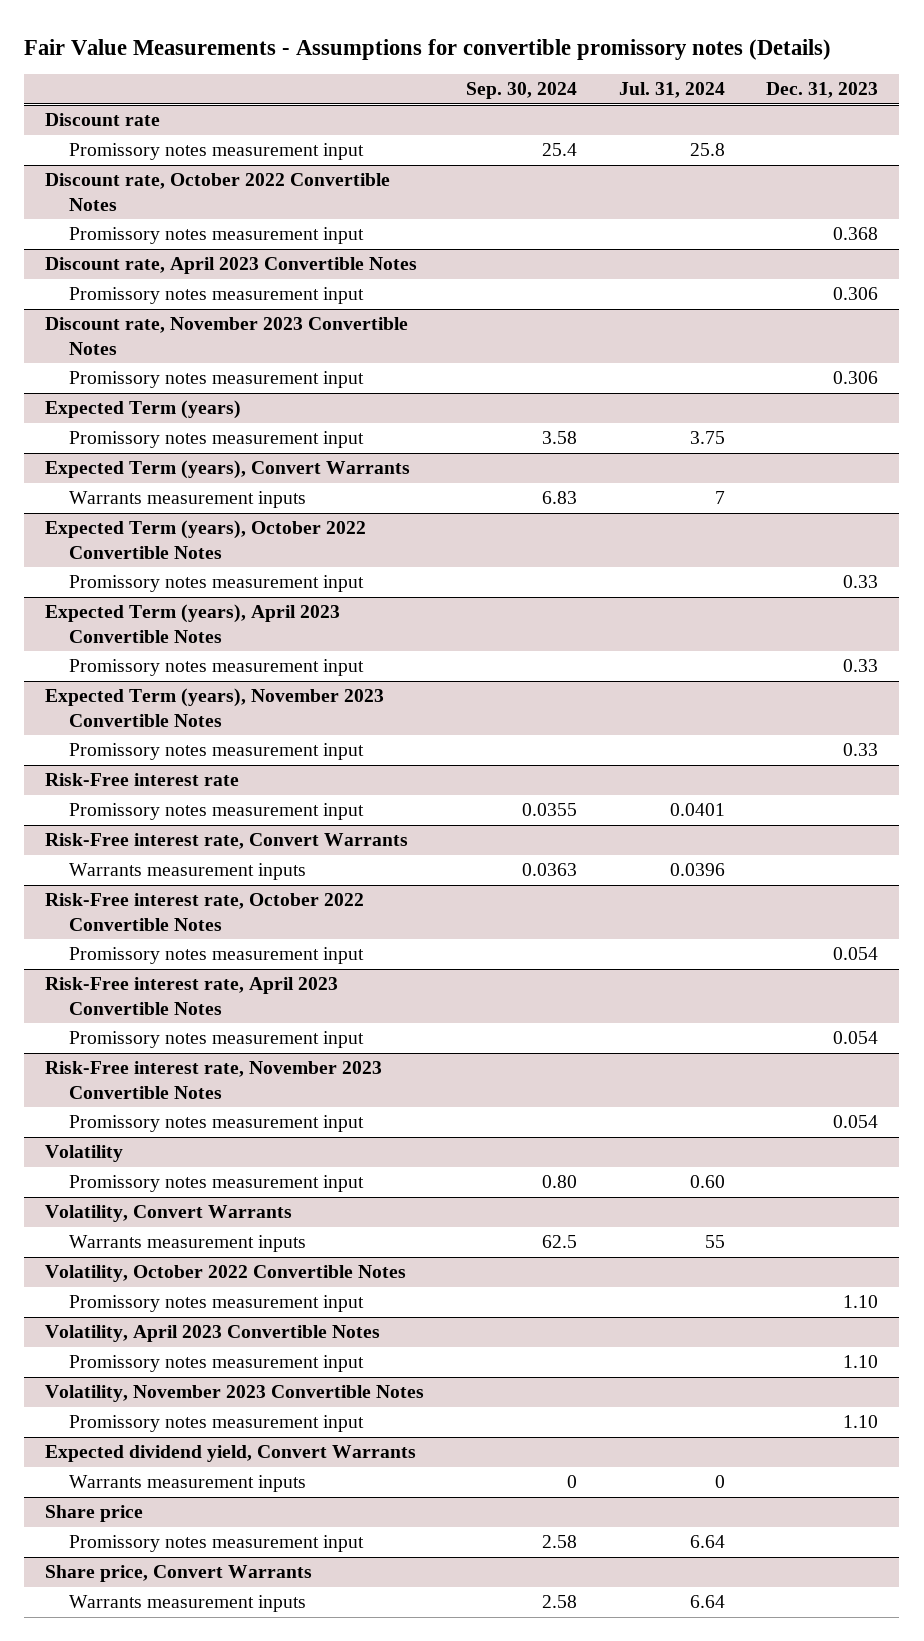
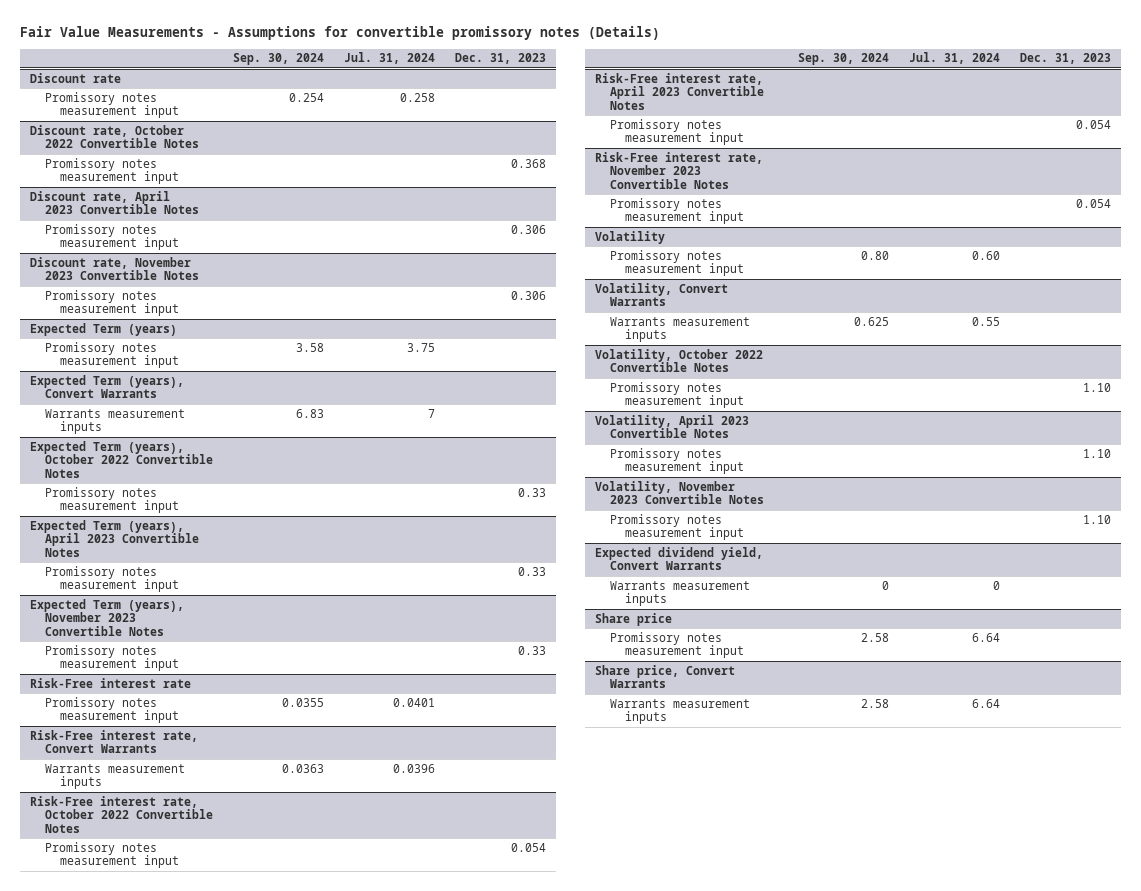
@ Discount rate
- Promissory notes measurement input | 25.4 | 25.8 |
+ Promissory notes measurement input | 0.254 | 0.258 |
@ Volatility, Convert Warrants
- Warrants measurement inputs | 62.5 | 55 |
+ Warrants measurement inputs | 0.625 | 0.55 |

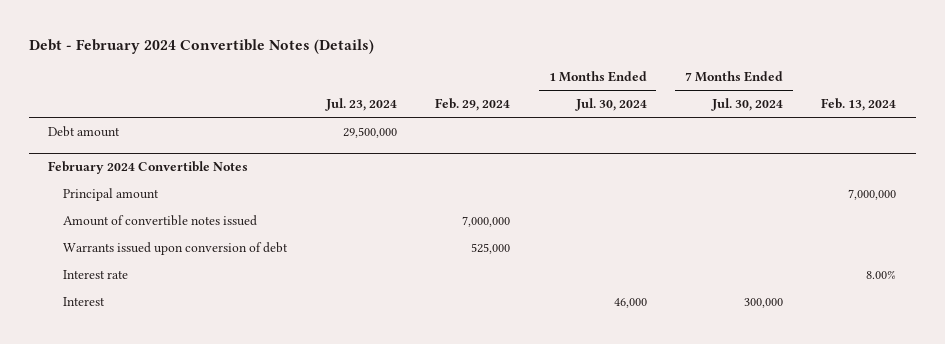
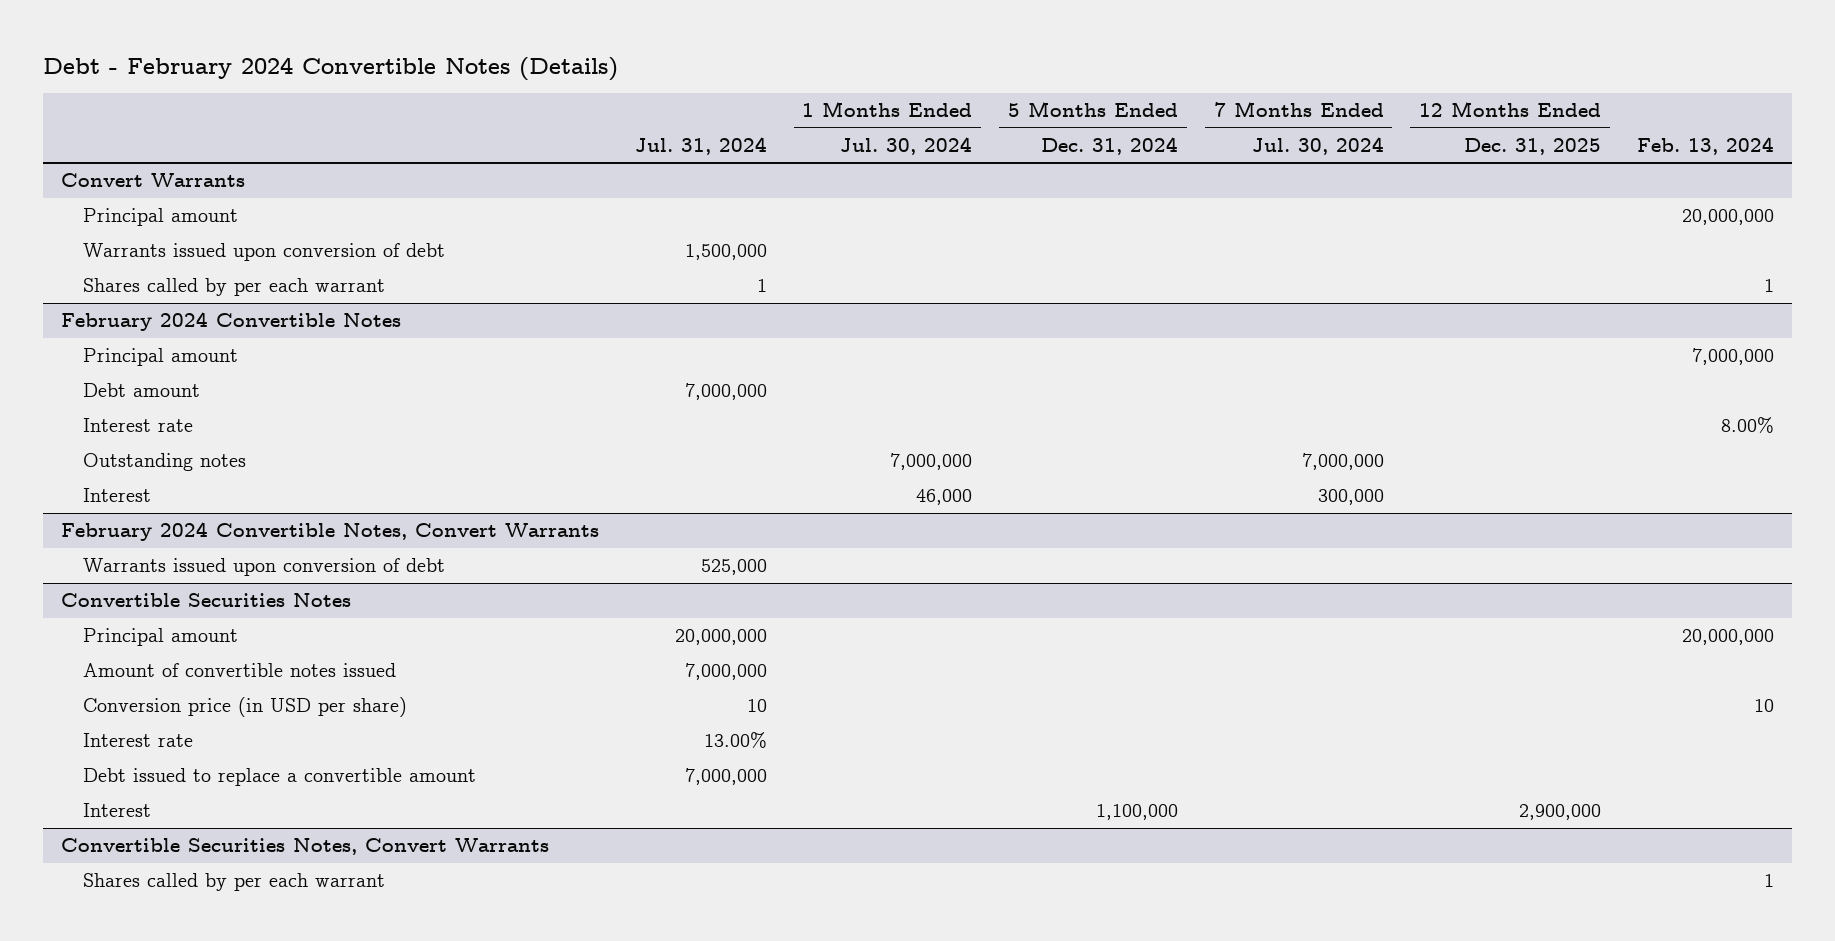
- | Jul. 23, 2024 | Feb. 29, 2024 | 1 Months Ended Jul. 30, 2024 | 7 Months Ended Jul. 30, 2024 | Feb. 13, 2024
+ | Jul. 31, 2024 | 1 Months Ended Jul. 30, 2024 | 5 Months Ended Dec. 31, 2024 | 7 Months Ended Jul. 30, 2024 | 12 Months Ended Dec. 31, 2025 | Feb. 13, 2024
- Debt amount | 29,500,000 | | | |
+ Convert Warrants
+ Principal amount | | | | | | 20,000,000
+ Warrants issued upon conversion of debt | 1,500,000 | | | | |
+ Shares called by per each warrant | 1 | | | | | 1
@ February 2024 Convertible Notes
- Amount of convertible notes issued | | 7,000,000 | | |
- Warrants issued upon conversion of debt | | 525,000 | | |
+ Debt amount | 7,000,000 | | | | |
+ Outstanding notes | | 7,000,000 | | 7,000,000 | |
+ February 2024 Convertible Notes, Convert Warrants
+ Warrants issued upon conversion of debt | 525,000 | | | | |
+ Convertible Securities Notes
+ Principal amount | 20,000,000 | | | | | 20,000,000
+ Amount of convertible notes issued | 7,000,000 | | | | |
+ Conversion price (in USD per share) | 10 | | | | | 10
+ Interest rate | 13.00% | | | | |
+ Debt issued to replace a convertible amount | 7,000,000 | | | | |
+ Interest | | | 1,100,000 | | 2,900,000 |
+ Convertible Securities Notes, Convert Warrants
+ Shares called by per each warrant | | | | | | 1

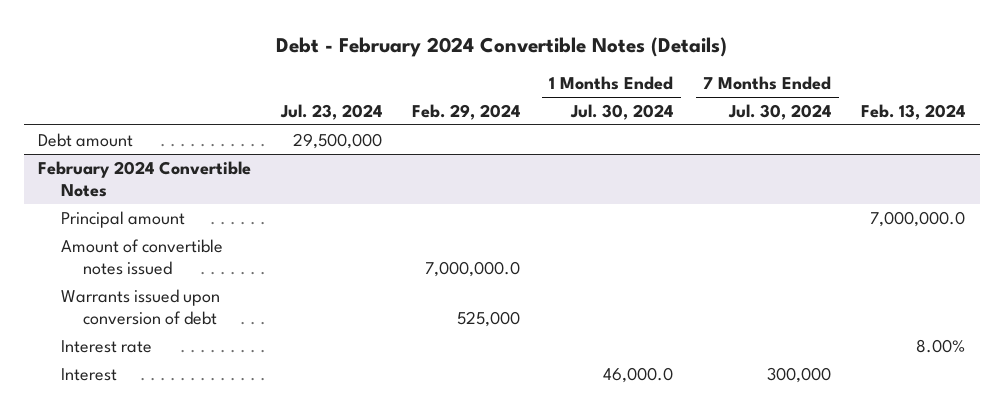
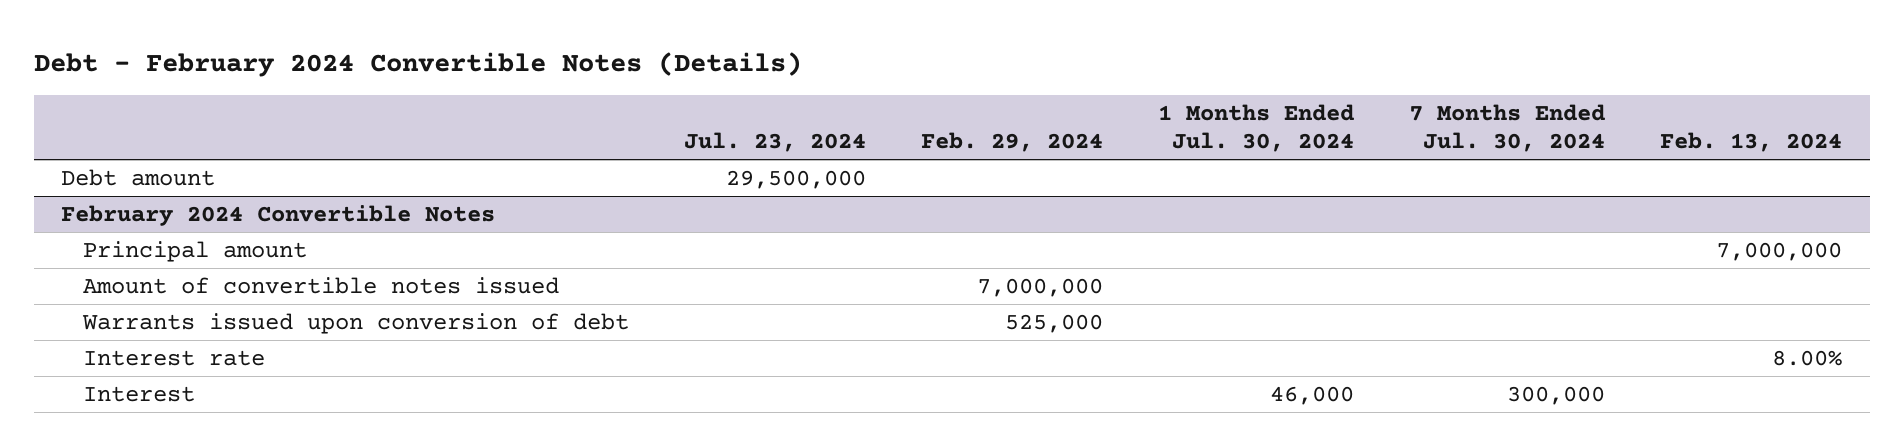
@ February 2024 Convertible Notes
- Principal amount | | | | | 7,000,000.0
- Amount of convertible notes issued | | 7,000,000.0 | | |
+ Principal amount | | | | | 7,000,000
+ Amount of convertible notes issued | | 7,000,000 | | |
- Interest | | | 46,000.0 | 300,000 |
+ Interest | | | 46,000 | 300,000 |

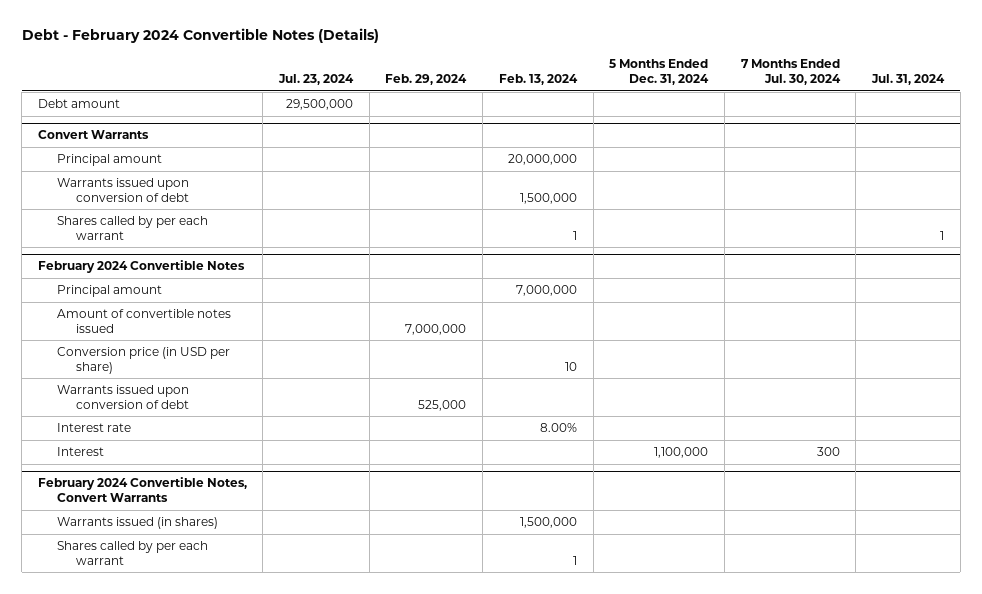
- | Jul. 23, 2024 | Feb. 29, 2024 | 1 Months Ended Jul. 30, 2024 | 7 Months Ended Jul. 30, 2024 | Feb. 13, 2024
+ | Jul. 23, 2024 | Feb. 29, 2024 | Feb. 13, 2024 | 5 Months Ended Dec. 31, 2024 | 7 Months Ended Jul. 30, 2024 | Jul. 31, 2024
+ Convert Warrants
+ Principal amount | | | 20,000,000 | | |
+ Warrants issued upon conversion of debt | | | 1,500,000 | | |
+ Shares called by per each warrant | | | 1 | | | 1
@ February 2024 Convertible Notes
+ Conversion price (in USD per share) | | | 10 | | |
- Interest | | | 46,000 | 300,000 |
+ Interest | | | | 1,100,000 | 300 |
+ February 2024 Convertible Notes, Convert Warrants
+ Warrants issued (in shares) | | | 1,500,000 | | |
+ Shares called by per each warrant | | | 1 | | |

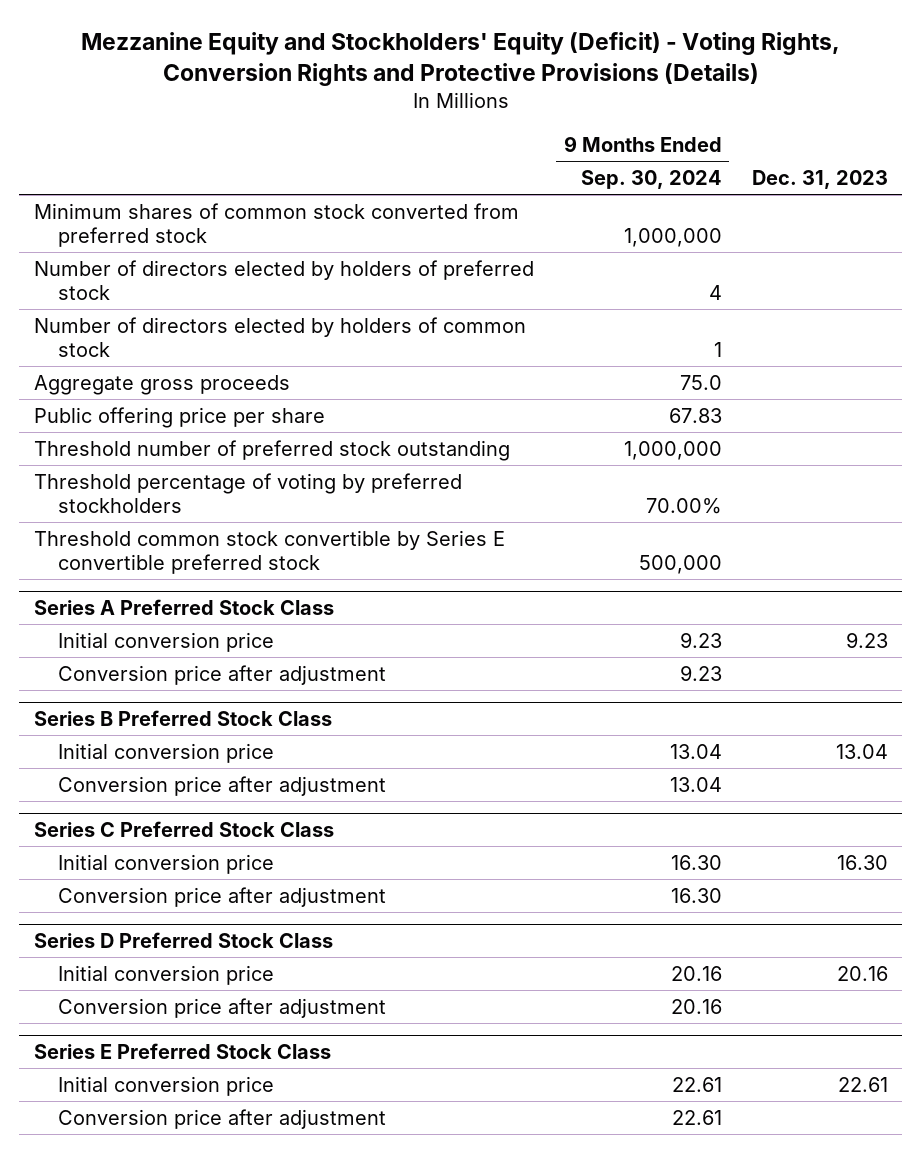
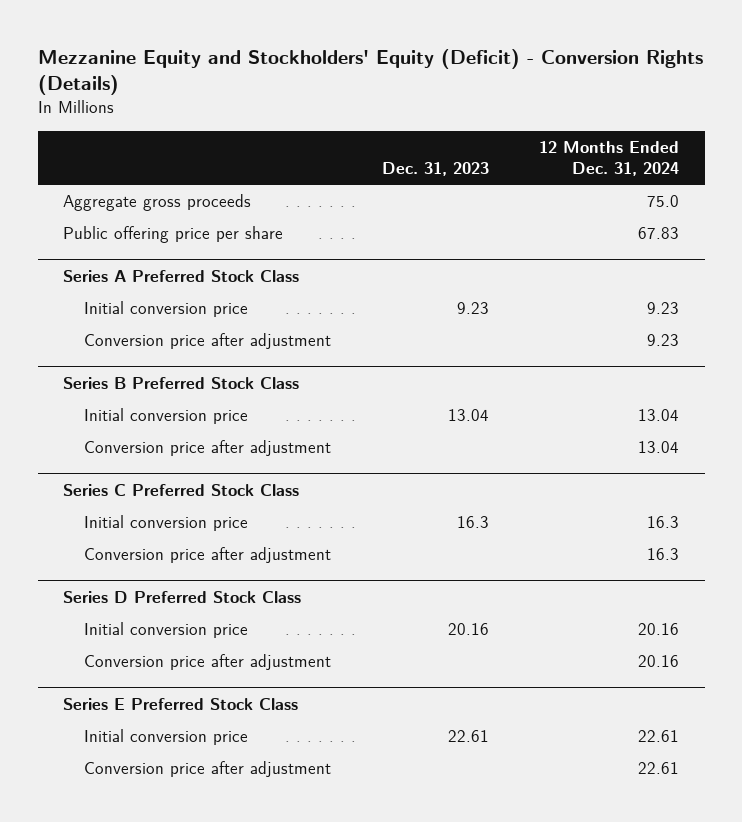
- Mezzanine Equity and Stockholders' Equity (Deficit) - Voting Rights, Conversion Rights and Protective Provisions (Details)
+ Mezzanine Equity and Stockholders' Equity (Deficit) - Conversion Rights (Details)
- | 9 Months Ended Sep. 30, 2024 | Dec. 31, 2023
+ | Dec. 31, 2023 | 12 Months Ended Dec. 31, 2024
- Minimum shares of common stock converted from preferred stock | 1,000,000 |
- Number of directors elected by holders of preferred stock | 4 |
- Number of directors elected by holders of common stock | 1 |
- Threshold number of preferred stock outstanding | 1,000,000 |
- Threshold percentage of voting by preferred stockholders | 70.00% |
- Threshold common stock convertible by Series E convertible preferred stock | 500,000 |
@ Series C Preferred Stock Class
- Initial conversion price | 16.30 | 16.30
+ Initial conversion price | 16.3 | 16.3

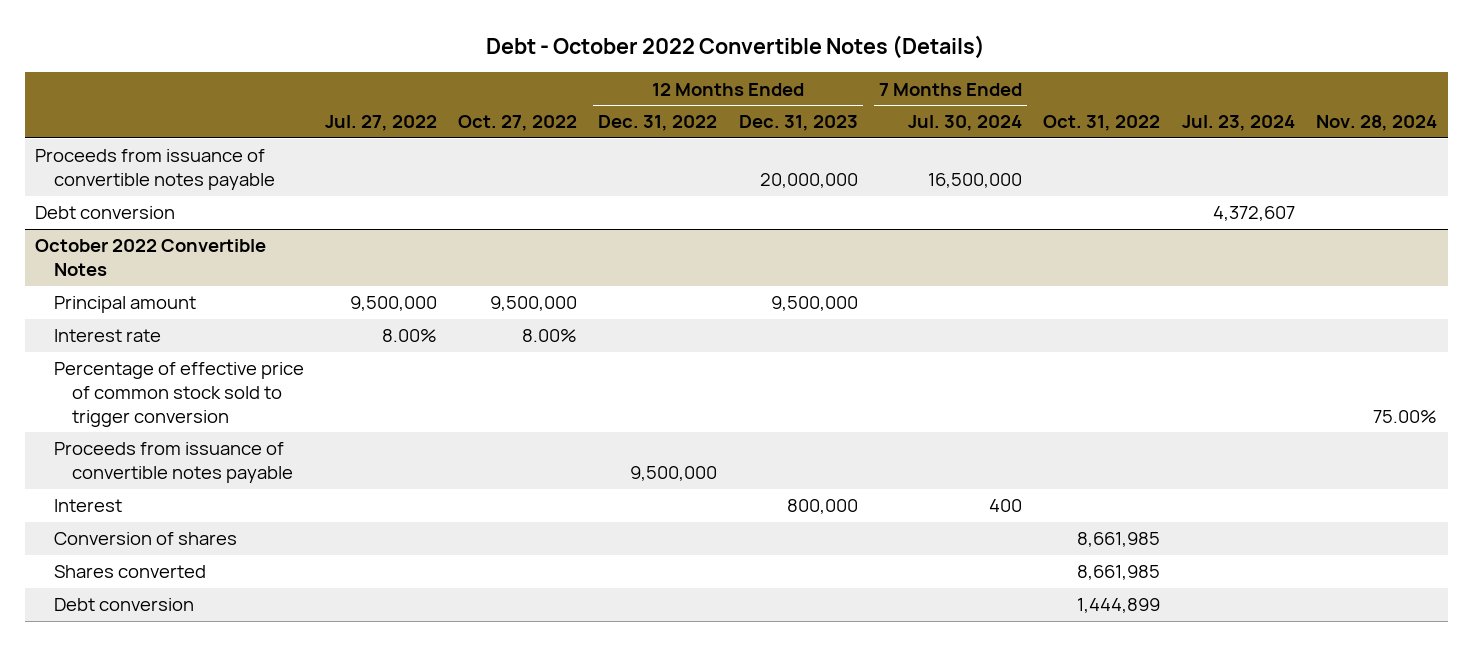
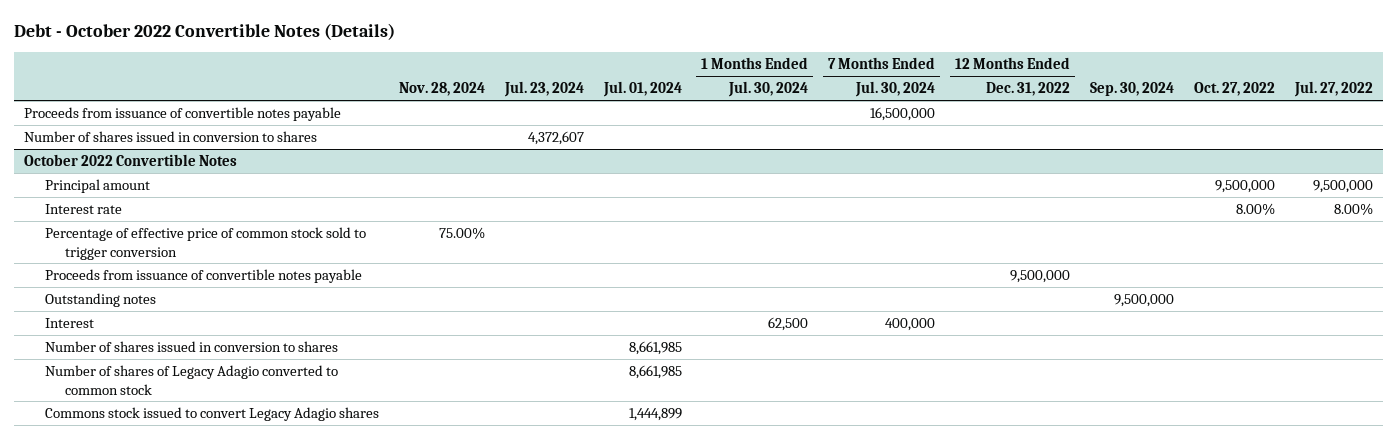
- | Jul. 27, 2022 | Oct. 27, 2022 | 12 Months Ended Dec. 31, 2022 | 12 Months Ended Dec. 31, 2023 | 7 Months Ended Jul. 30, 2024 | Oct. 31, 2022 | Jul. 23, 2024 | Nov. 28, 2024
+ | Nov. 28, 2024 | Jul. 23, 2024 | Jul. 01, 2024 | 1 Months Ended Jul. 30, 2024 | 7 Months Ended Jul. 30, 2024 | 12 Months Ended Dec. 31, 2022 | Sep. 30, 2024 | Oct. 27, 2022 | Jul. 27, 2022
- Debt conversion | | | | | | | 4,372,607 |
+ Number of shares issued in conversion to shares | | 4,372,607 | | | | | | |
@ October 2022 Convertible Notes
- Interest | | | | 800,000 | 400 | | |
- Conversion of shares | | | | | | 8,661,985 | |
- Shares converted | | | | | | 8,661,985 | |
- Debt conversion | | | | | | 1,444,899 | |
+ Outstanding notes | | | | | | | 9,500,000 | |
+ Interest | | | | 62,500 | 400,000 | | | |
+ Number of shares issued in conversion to shares | | | 8,661,985 | | | | | |
+ Number of shares of Legacy Adagio converted to common stock | | | 8,661,985 | | | | | |
+ Commons stock issued to convert Legacy Adagio shares | | | 1,444,899 | | | | | |

